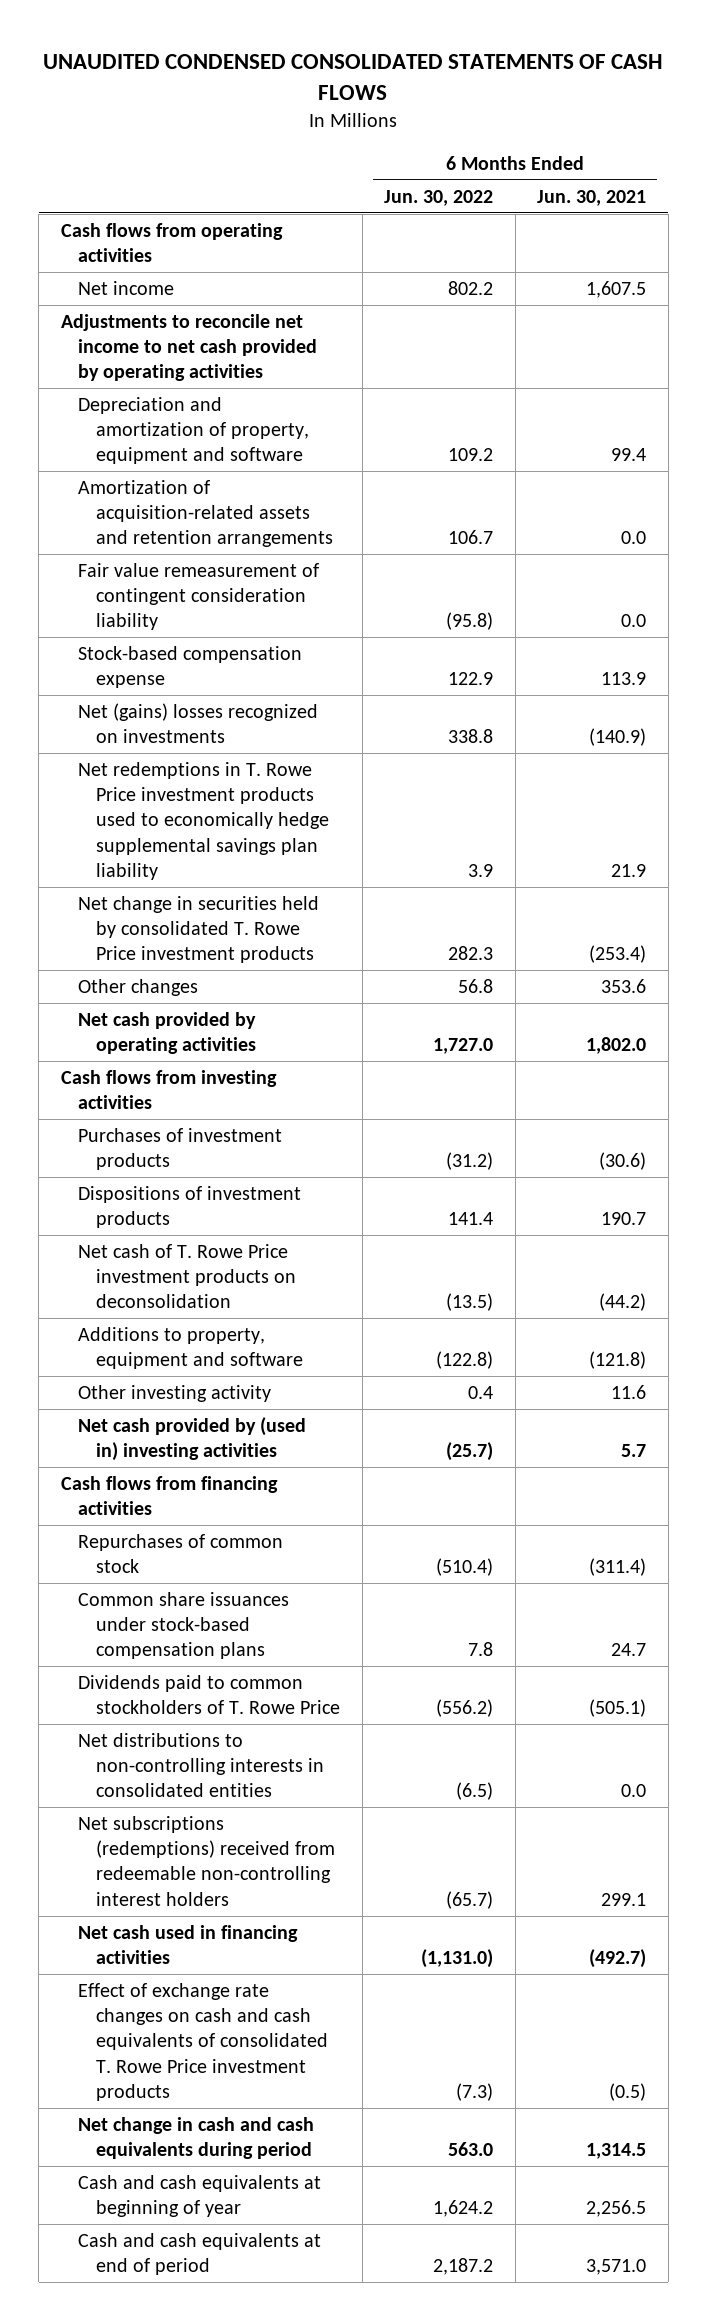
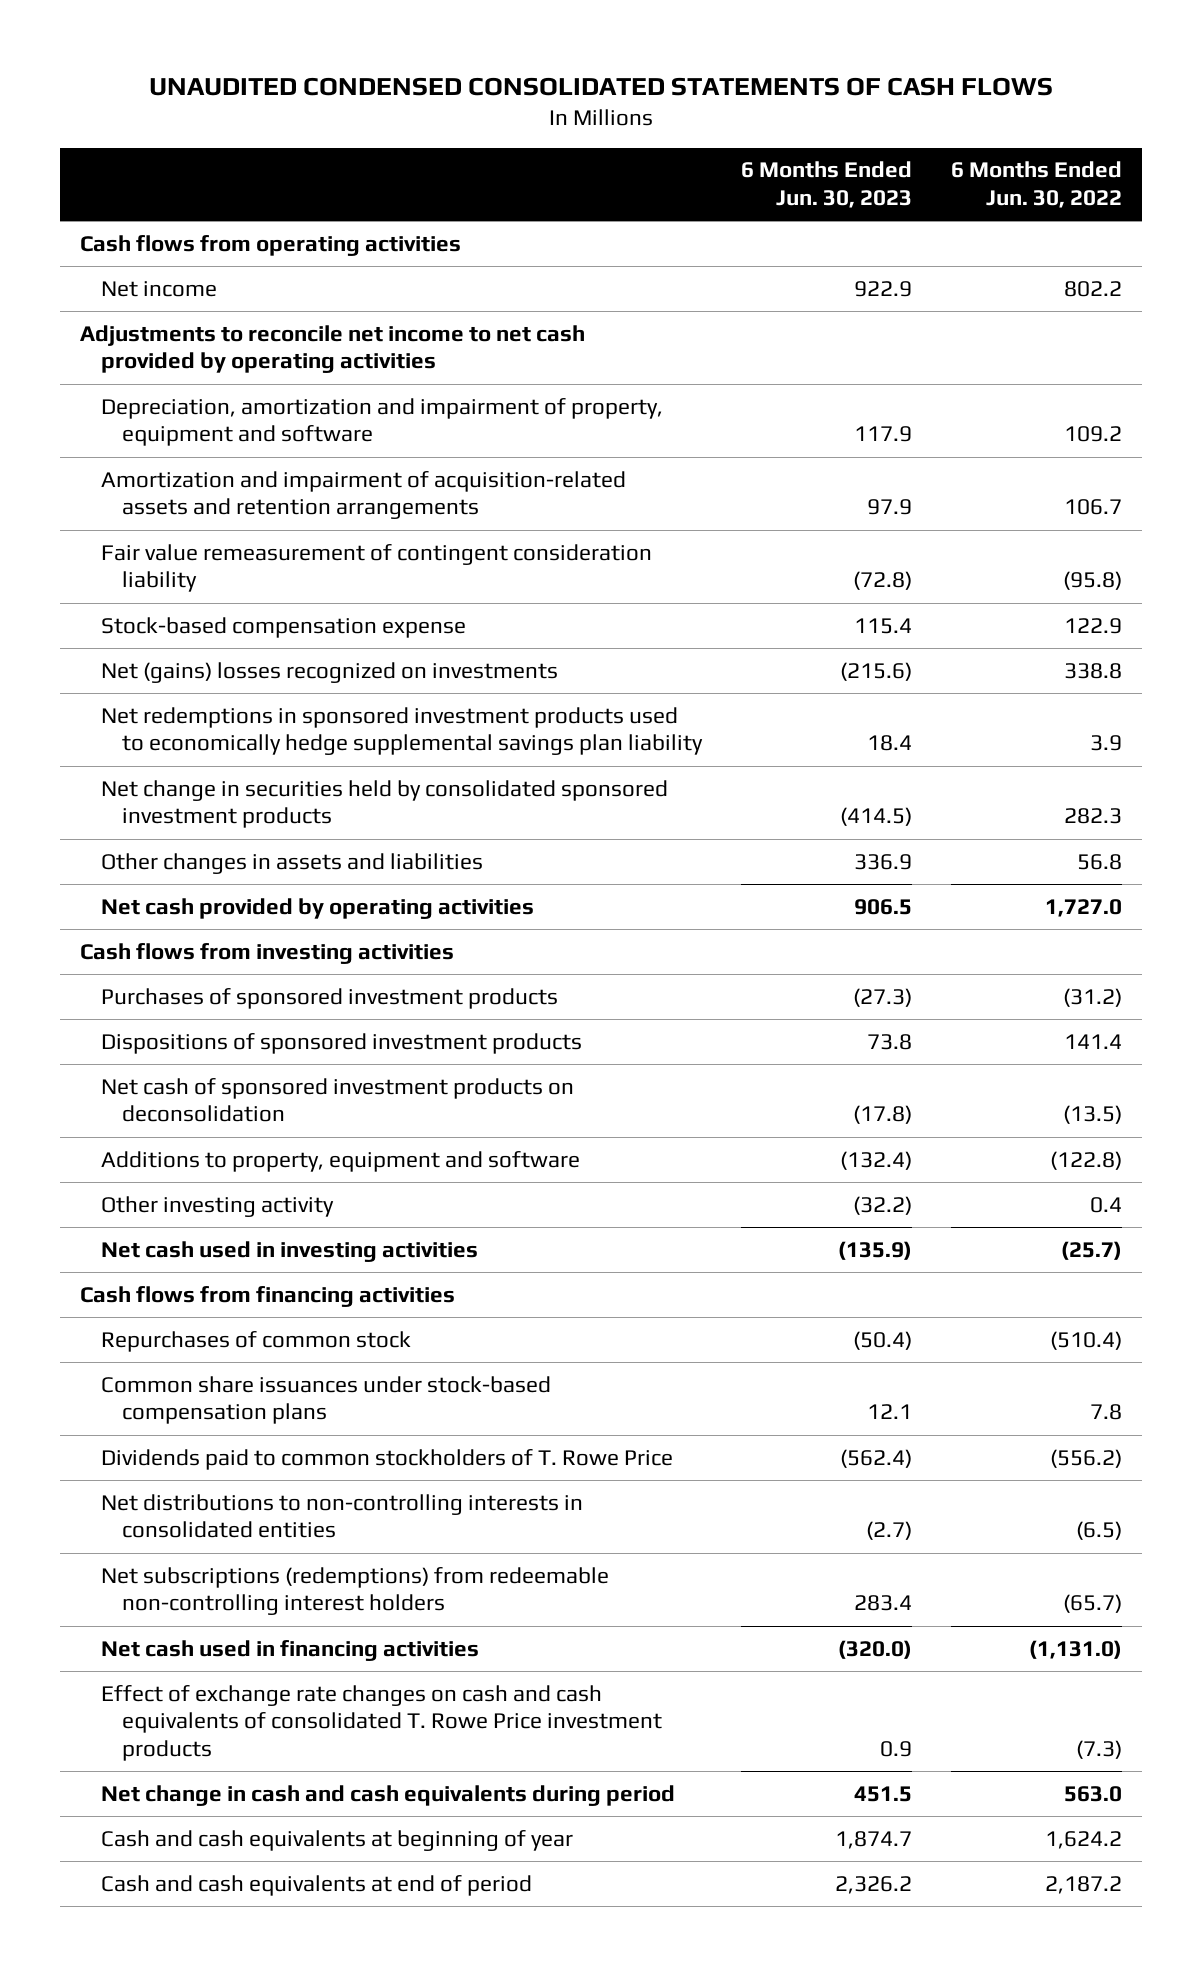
- | 6 Months Ended Jun. 30, 2022 | 6 Months Ended Jun. 30, 2021
+ | 6 Months Ended Jun. 30, 2023 | 6 Months Ended Jun. 30, 2022
- Depreciation and amortization of property, equipment and software | 109.2 | 99.4
- Amortization of acquisition-related assets and retention arrangements | 106.7 | 0.0
+ Depreciation, amortization and impairment of property, equipment and software | 117.9 | 109.2
+ Amortization and impairment of acquisition-related assets and retention arrangements | 97.9 | 106.7
- Net redemptions in T. Rowe Price investment products used to economically hedge supplemental savings plan liability | 3.9 | 21.9
- Net change in securities held by consolidated T. Rowe Price investment products | 282.3 | (253.4)
- Other changes | 56.8 | 353.6
+ Net redemptions in sponsored investment products used to economically hedge supplemental savings plan liability | 18.4 | 3.9
+ Net change in securities held by consolidated sponsored investment products | (414.5) | 282.3
+ Other changes in assets and liabilities | 336.9 | 56.8
- Purchases of investment products | (31.2) | (30.6)
- Dispositions of investment products | 141.4 | 190.7
- Net cash of T. Rowe Price investment products on deconsolidation | (13.5) | (44.2)
+ Purchases of sponsored investment products | (27.3) | (31.2)
+ Dispositions of sponsored investment products | 73.8 | 141.4
+ Net cash of sponsored investment products on deconsolidation | (17.8) | (13.5)
- Net cash provided by (used in) investing activities | (25.7) | 5.7
+ Net cash used in investing activities | (135.9) | (25.7)
- Net subscriptions (redemptions) received from redeemable non-controlling interest holders | (65.7) | 299.1
+ Net subscriptions (redemptions) from redeemable non-controlling interest holders | 283.4 | (65.7)

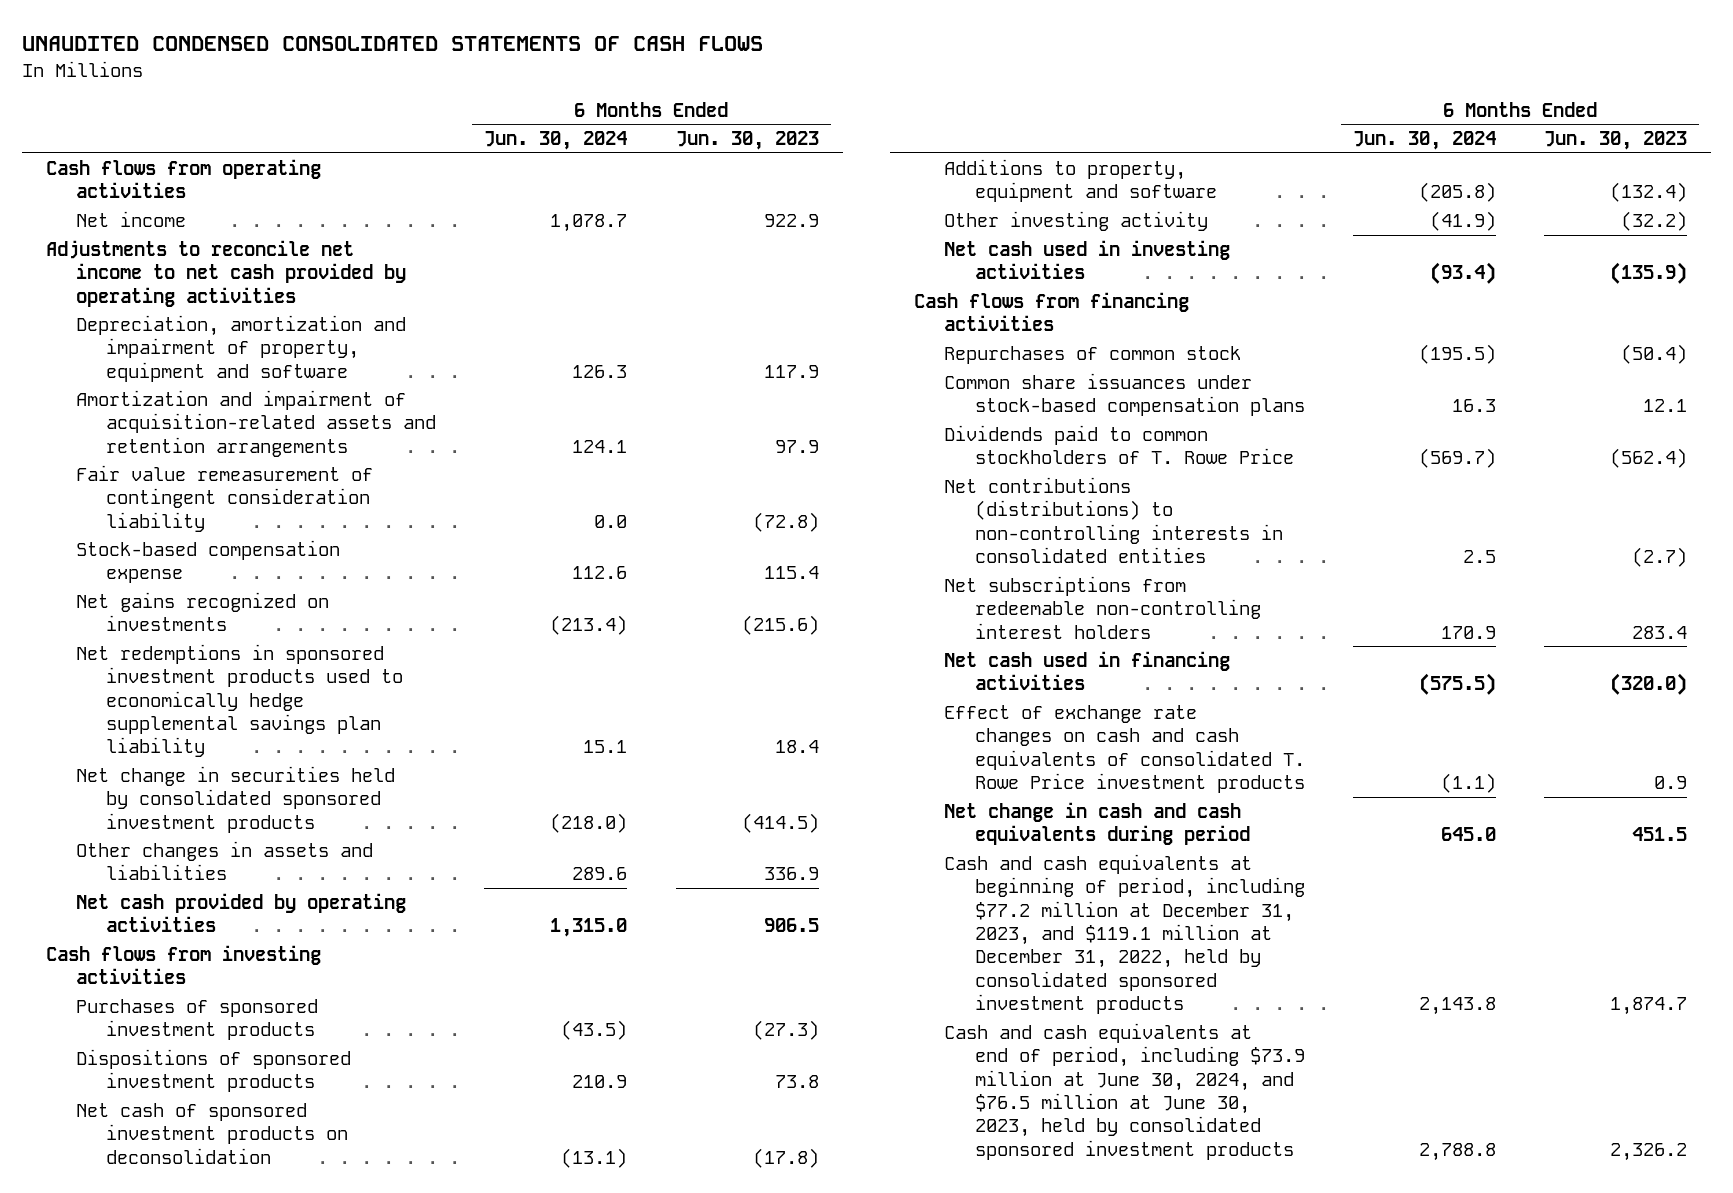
- | 6 Months Ended Jun. 30, 2023 | 6 Months Ended Jun. 30, 2022
+ | 6 Months Ended Jun. 30, 2024 | 6 Months Ended Jun. 30, 2023
- Net (gains) losses recognized on investments | (215.6) | 338.8
+ Net gains recognized on investments | (213.4) | (215.6)
- Net distributions to non-controlling interests in consolidated entities | (2.7) | (6.5)
- Net subscriptions (redemptions) from redeemable non-controlling interest holders | 283.4 | (65.7)
+ Net contributions (distributions) to non-controlling interests in consolidated entities | 2.5 | (2.7)
+ Net subscriptions from redeemable non-controlling interest holders | 170.9 | 283.4
- Cash and cash equivalents at beginning of year | 1,874.7 | 1,624.2
- Cash and cash equivalents at end of period | 2,326.2 | 2,187.2
+ Cash and cash equivalents at beginning of period, including $77.2 million at December 31, 2023, and $119.1 million at December 31, 2022, held by consolidated sponsored investment products | 2,143.8 | 1,874.7
+ Cash and cash equivalents at end of period, including $73.9 million at June 30, 2024, and $76.5 million at June 30, 2023, held by consolidated sponsored investment products | 2,788.8 | 2,326.2

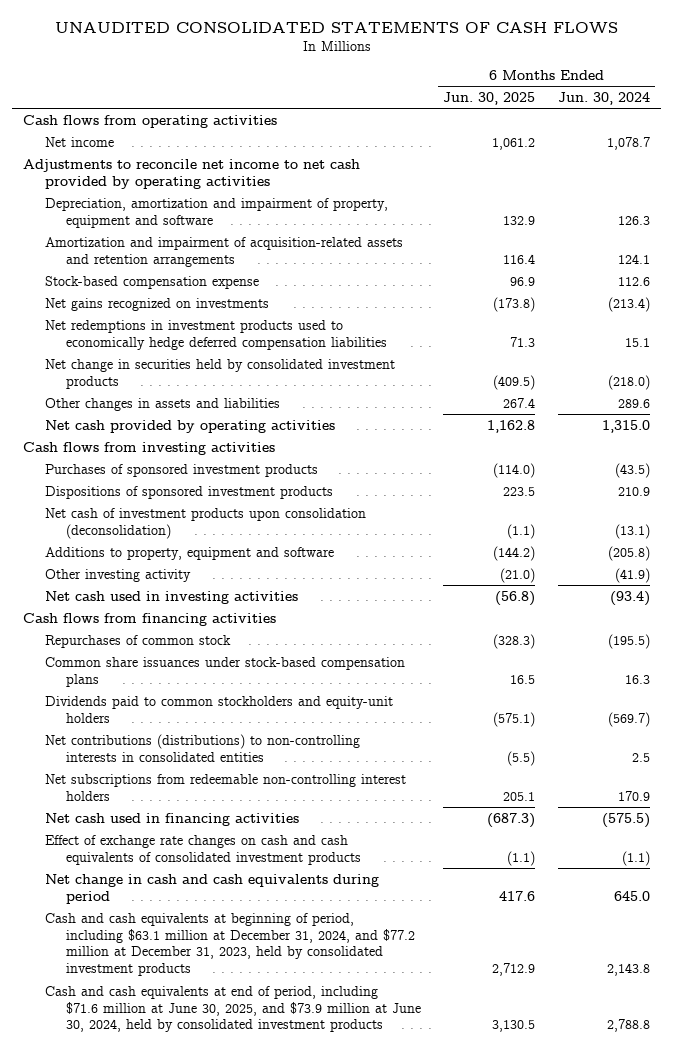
- UNAUDITED CONDENSED CONSOLIDATED STATEMENTS OF CASH FLOWS
+ UNAUDITED CONSOLIDATED STATEMENTS OF CASH FLOWS
- | 6 Months Ended Jun. 30, 2024 | 6 Months Ended Jun. 30, 2023
+ | 6 Months Ended Jun. 30, 2025 | 6 Months Ended Jun. 30, 2024
- Fair value remeasurement of contingent consideration liability | 0.0 | (72.8)
- Net redemptions in sponsored investment products used to economically hedge supplemental savings plan liability | 15.1 | 18.4
- Net change in securities held by consolidated sponsored investment products | (218.0) | (414.5)
+ Net redemptions in investment products used to economically hedge deferred compensation liabilities | 71.3 | 15.1
+ Net change in securities held by consolidated investment products | (409.5) | (218.0)
- Net cash of sponsored investment products on deconsolidation | (13.1) | (17.8)
+ Net cash of investment products upon consolidation (deconsolidation) | (1.1) | (13.1)
- Dividends paid to common stockholders of T. Rowe Price | (569.7) | (562.4)
+ Dividends paid to common stockholders and equity-unit holders | (575.1) | (569.7)
- Effect of exchange rate changes on cash and cash equivalents of consolidated T. Rowe Price investment products | (1.1) | 0.9
+ Effect of exchange rate changes on cash and cash equivalents of consolidated investment products | (1.1) | (1.1)
- Cash and cash equivalents at beginning of period, including $77.2 million at December 31, 2023, and $119.1 million at December 31, 2022, held by consolidated sponsored investment products | 2,143.8 | 1,874.7
- Cash and cash equivalents at end of period, including $73.9 million at June 30, 2024, and $76.5 million at June 30, 2023, held by consolidated sponsored investment products | 2,788.8 | 2,326.2
+ Cash and cash equivalents at beginning of period, including $63.1 million at December 31, 2024, and $77.2 million at December 31, 2023, held by consolidated investment products | 2,712.9 | 2,143.8
+ Cash and cash equivalents at end of period, including $71.6 million at June 30, 2025, and $73.9 million at June 30, 2024, held by consolidated investment products | 3,130.5 | 2,788.8

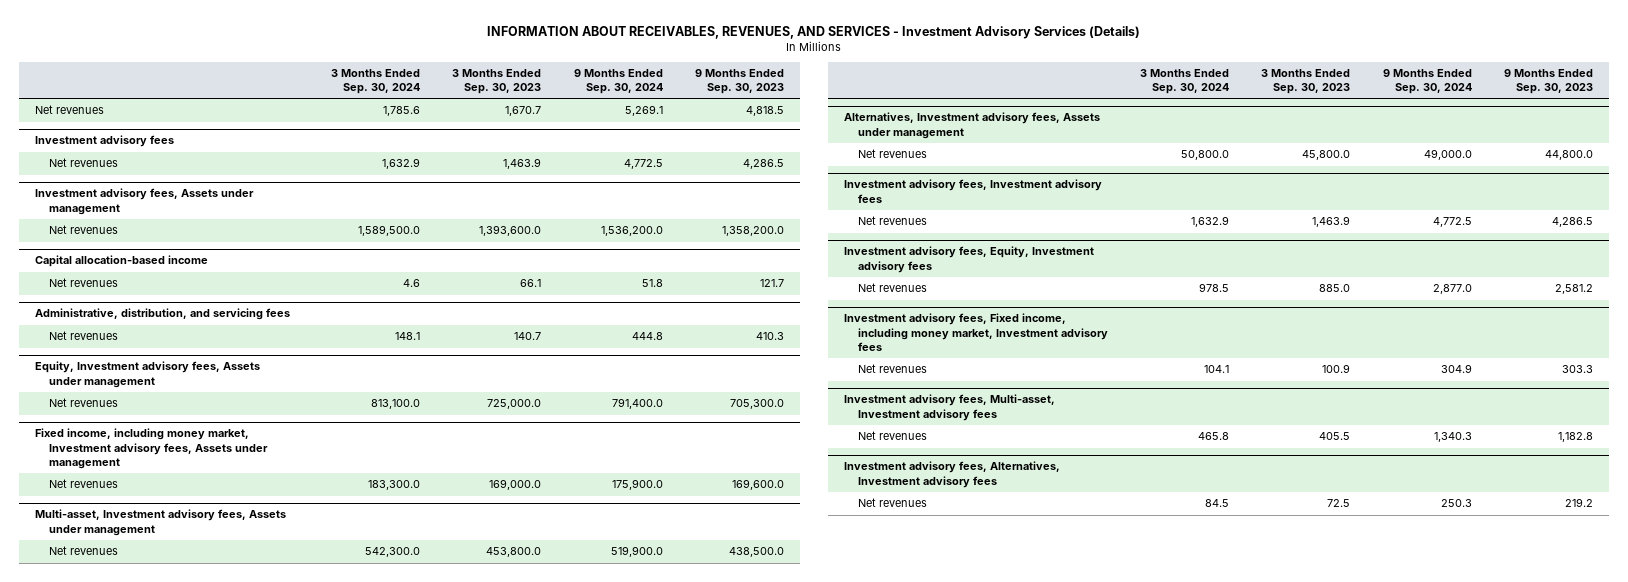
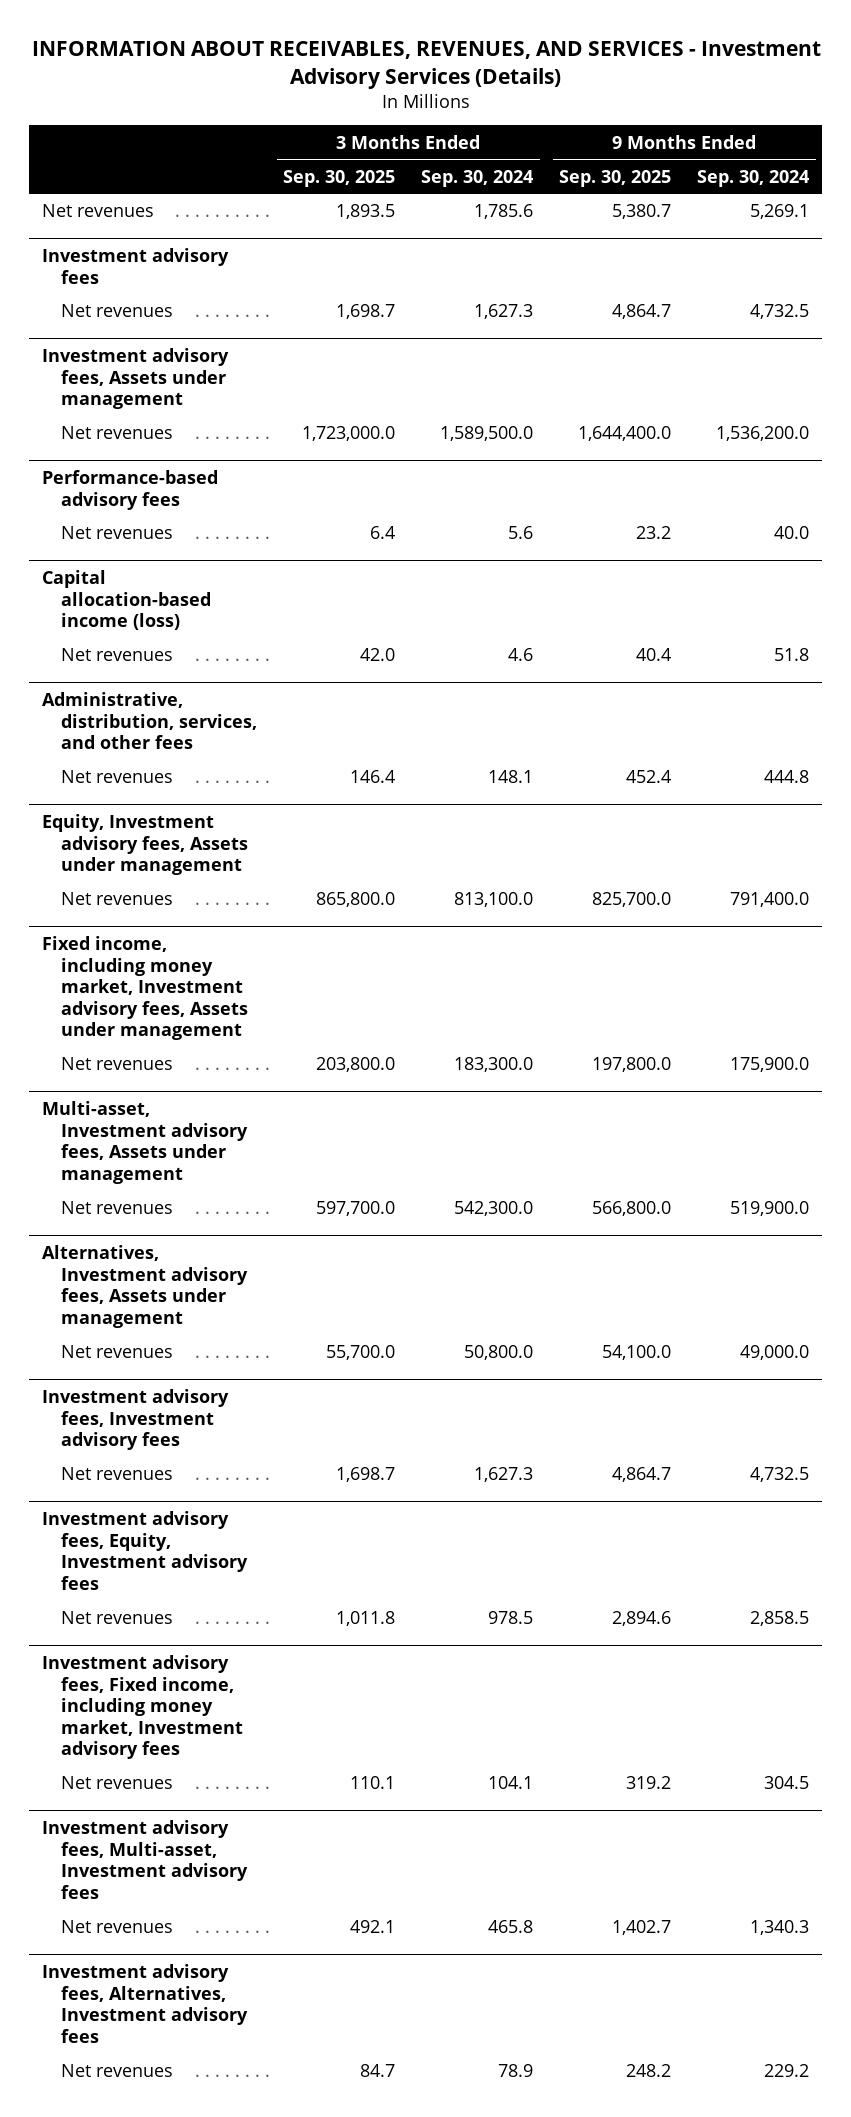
- | 3 Months Ended Sep. 30, 2024 | 3 Months Ended Sep. 30, 2023 | 9 Months Ended Sep. 30, 2024 | 9 Months Ended Sep. 30, 2023
+ | 3 Months Ended Sep. 30, 2025 | 3 Months Ended Sep. 30, 2024 | 9 Months Ended Sep. 30, 2025 | 9 Months Ended Sep. 30, 2024
@ Investment advisory fees
- Net revenues | 1,632.9 | 1,463.9 | 4,772.5 | 4,286.5
+ Net revenues | 1,698.7 | 1,627.3 | 4,864.7 | 4,732.5
- Capital allocation-based income
+ Performance-based advisory fees
+ Net revenues | 6.4 | 5.6 | 23.2 | 40.0
+ Capital allocation-based income (loss)
- Administrative, distribution, and servicing fees
+ Administrative, distribution, services, and other fees
@ Investment advisory fees, Investment advisory fees
- Net revenues | 1,632.9 | 1,463.9 | 4,772.5 | 4,286.5
+ Net revenues | 1,698.7 | 1,627.3 | 4,864.7 | 4,732.5
@ Investment advisory fees, Equity, Investment advisory fees
- Net revenues | 978.5 | 885.0 | 2,877.0 | 2,581.2
+ Net revenues | 1,011.8 | 978.5 | 2,894.6 | 2,858.5
@ Investment advisory fees, Fixed income, including money market, Investment advisory fees
- Net revenues | 104.1 | 100.9 | 304.9 | 303.3
+ Net revenues | 110.1 | 104.1 | 319.2 | 304.5
@ Investment advisory fees, Alternatives, Investment advisory fees
- Net revenues | 84.5 | 72.5 | 250.3 | 219.2
+ Net revenues | 84.7 | 78.9 | 248.2 | 229.2

